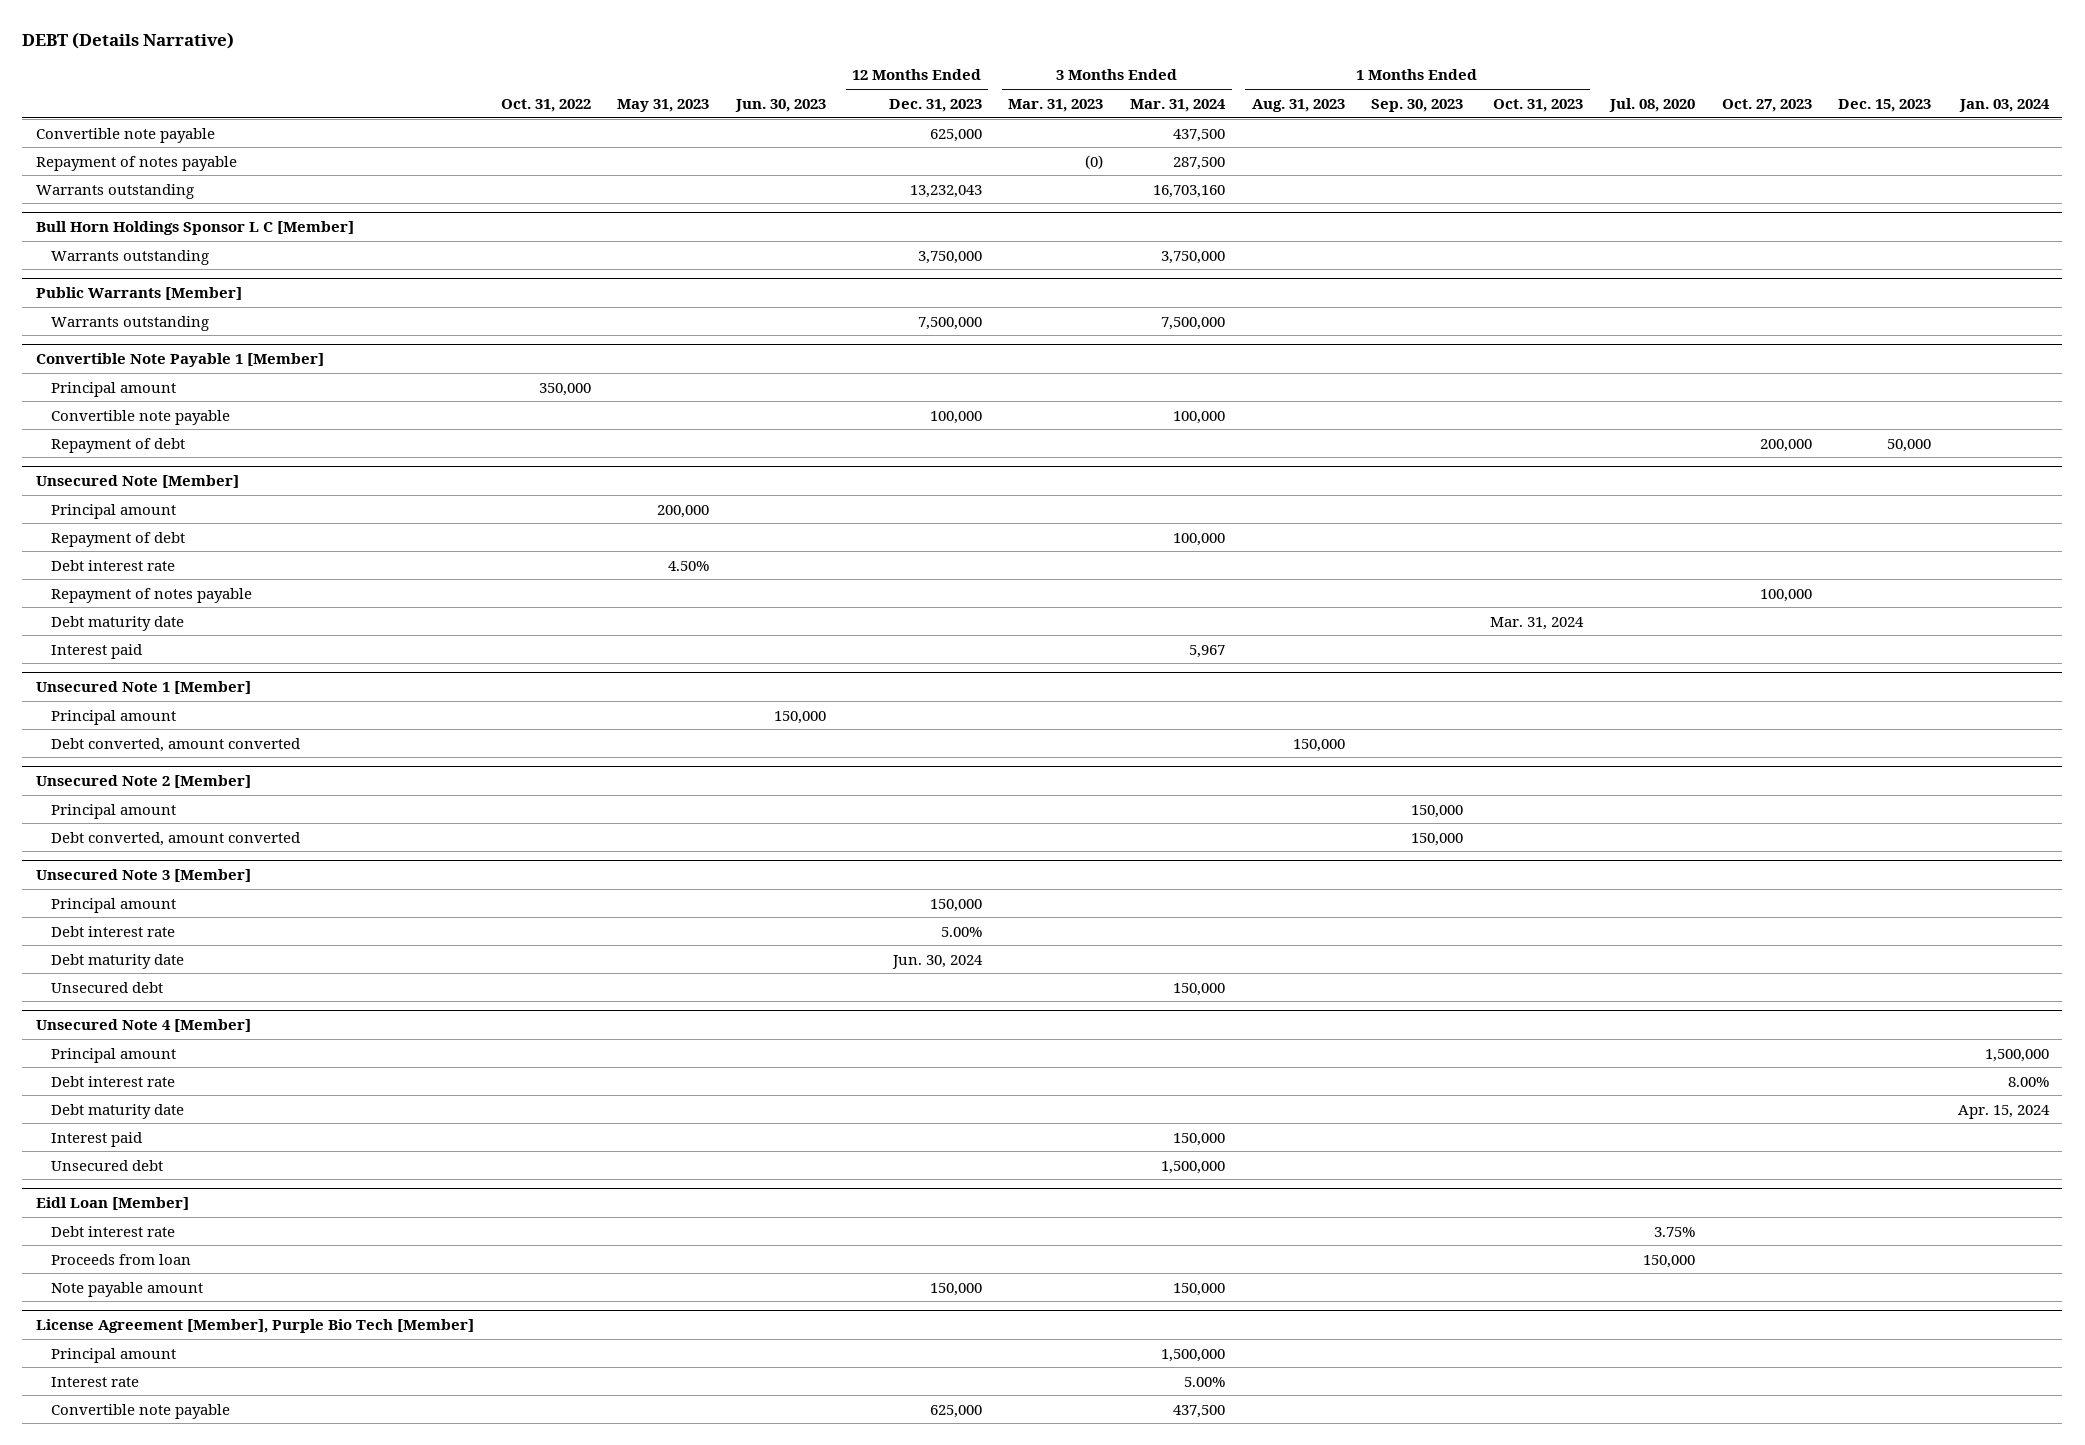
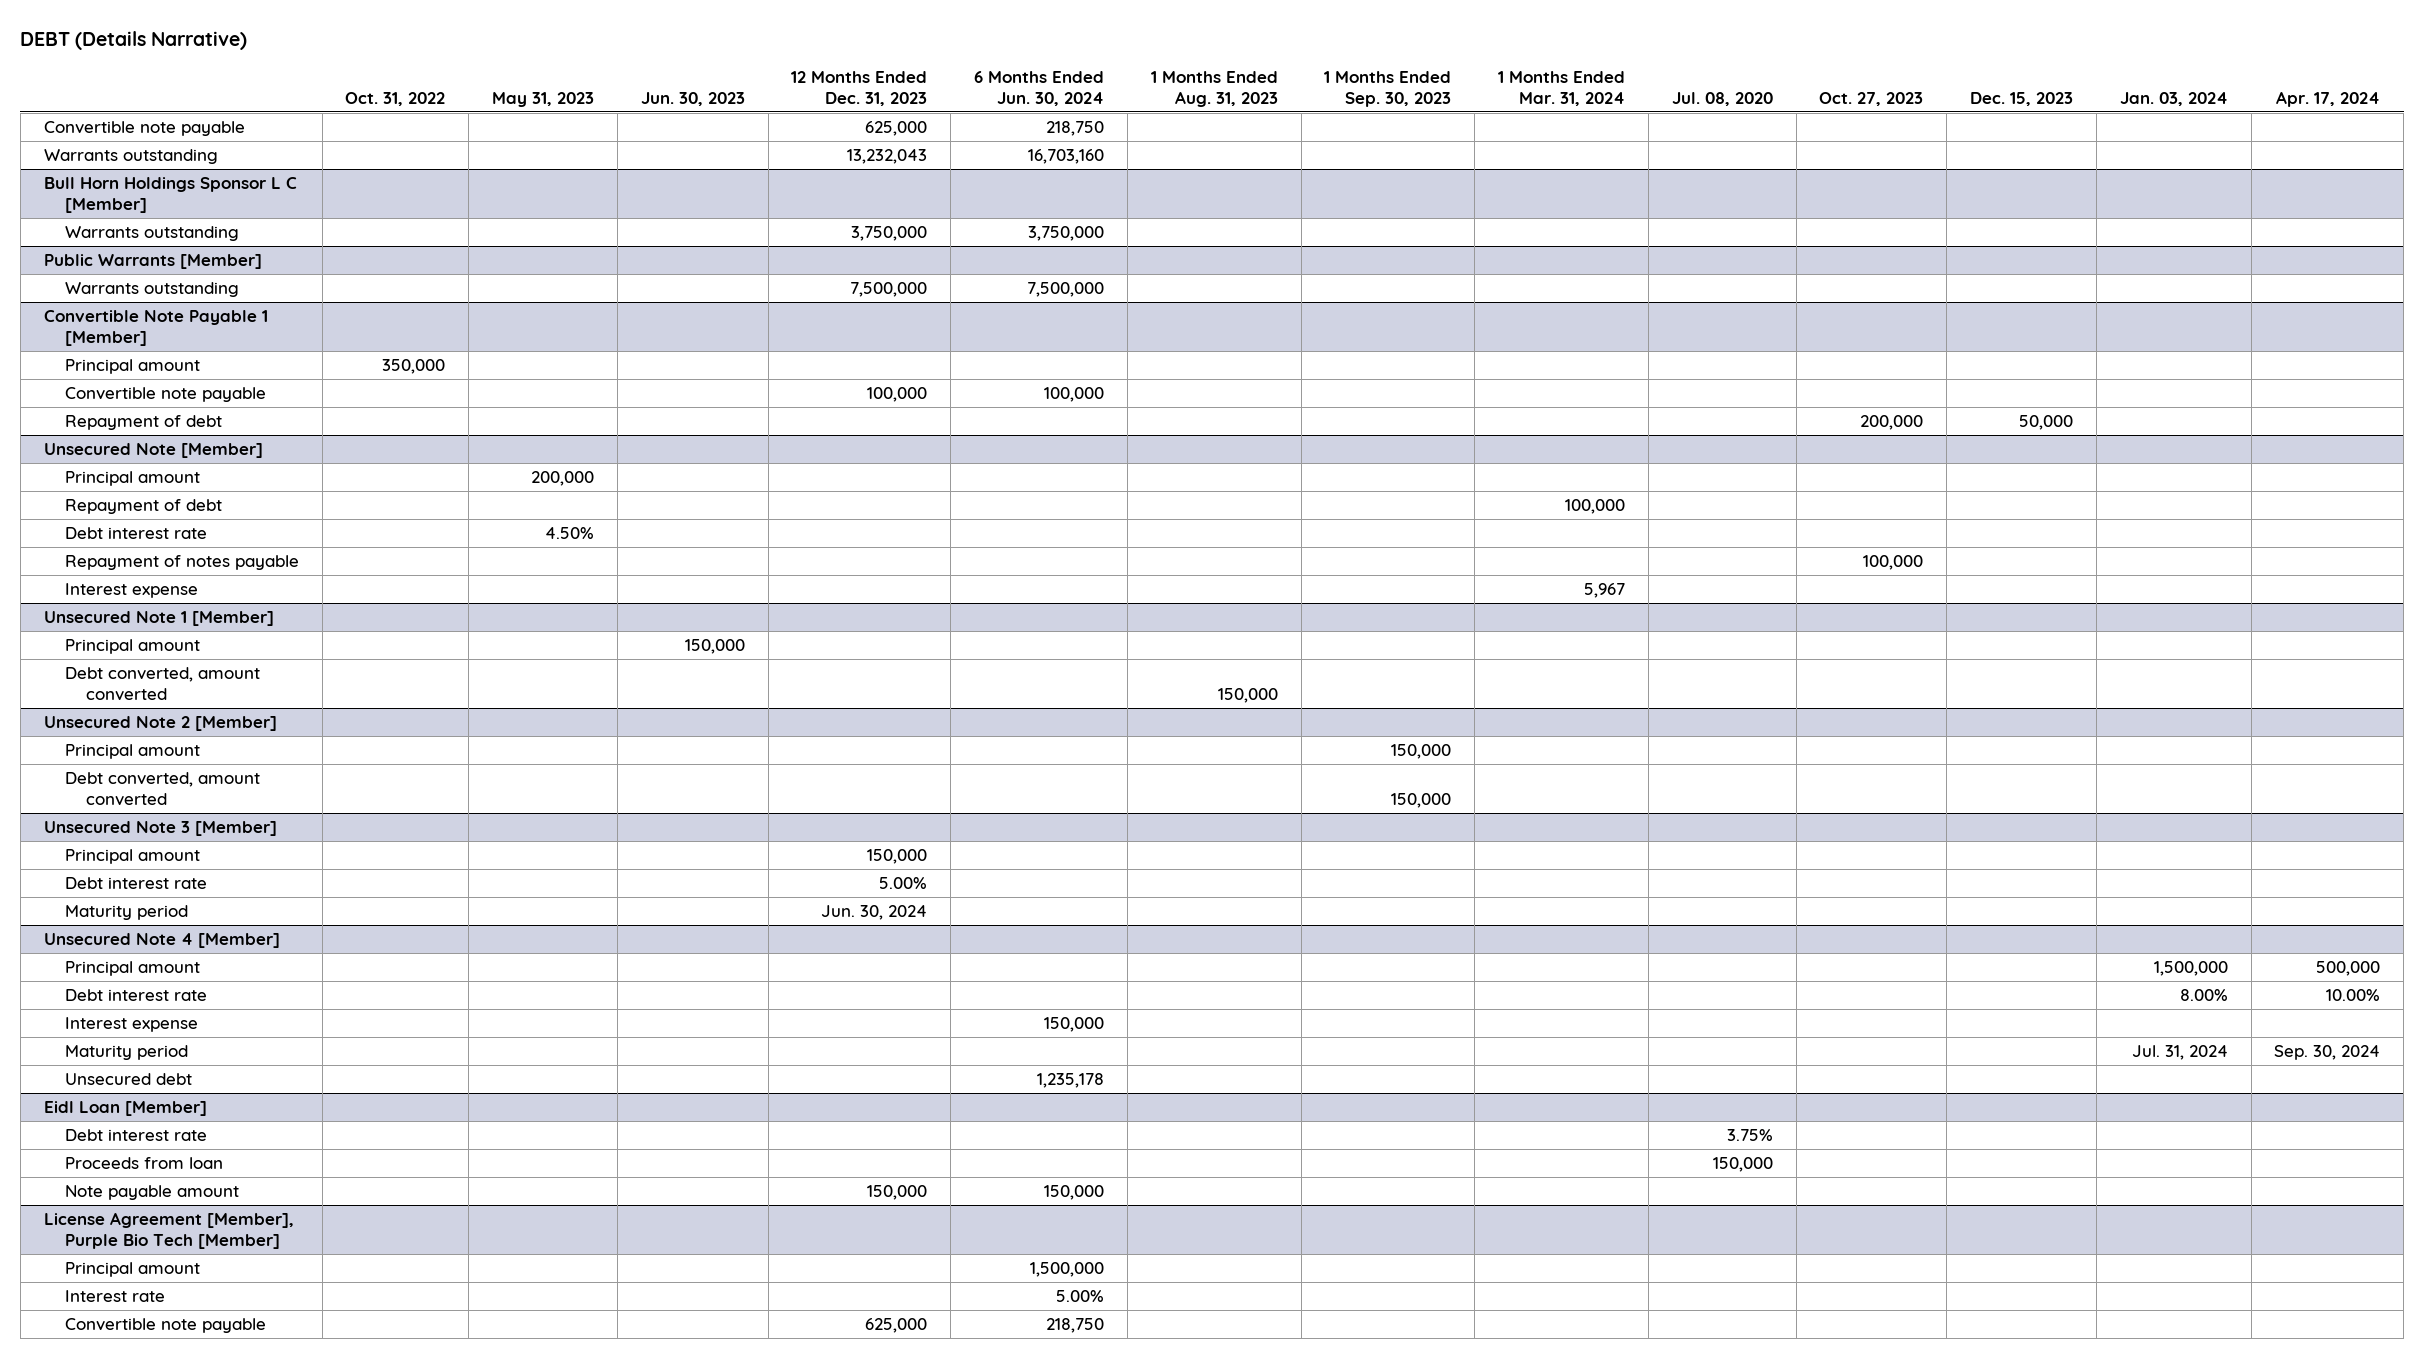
- | Oct. 31, 2022 | May 31, 2023 | Jun. 30, 2023 | 12 Months Ended Dec. 31, 2023 | 3 Months Ended Mar. 31, 2023 | 3 Months Ended Mar. 31, 2024 | 1 Months Ended Aug. 31, 2023 | 1 Months Ended Sep. 30, 2023 | 1 Months Ended Oct. 31, 2023 | Jul. 08, 2020 | Oct. 27, 2023 | Dec. 15, 2023 | Jan. 03, 2024
+ | Oct. 31, 2022 | May 31, 2023 | Jun. 30, 2023 | 12 Months Ended Dec. 31, 2023 | 6 Months Ended Jun. 30, 2024 | 1 Months Ended Aug. 31, 2023 | 1 Months Ended Sep. 30, 2023 | 1 Months Ended Mar. 31, 2024 | Jul. 08, 2020 | Oct. 27, 2023 | Dec. 15, 2023 | Jan. 03, 2024 | Apr. 17, 2024
- Repayment of notes payable | | | | | (0) | 287,500 | | | | | | |
@ Unsecured Note [Member]
- Debt maturity date | | | | | | | | | Mar. 31, 2024 | | | |
- Interest paid | | | | | | 5,967 | | | | | | |
+ Interest expense | | | | | | | | 5,967 | | | | |
@ Unsecured Note 3 [Member]
- Debt maturity date | | | | Jun. 30, 2024 | | | | | | | | |
- Unsecured debt | | | | | | 150,000 | | | | | | |
+ Maturity period | | | | Jun. 30, 2024 | | | | | | | | |
@ Unsecured Note 4 [Member]
- Debt maturity date | | | | | | | | | | | | | Apr. 15, 2024
- Interest paid | | | | | | 150,000 | | | | | | |
+ Interest expense | | | | | 150,000 | | | | | | | |
+ Maturity period | | | | | | | | | | | | Jul. 31, 2024 | Sep. 30, 2024

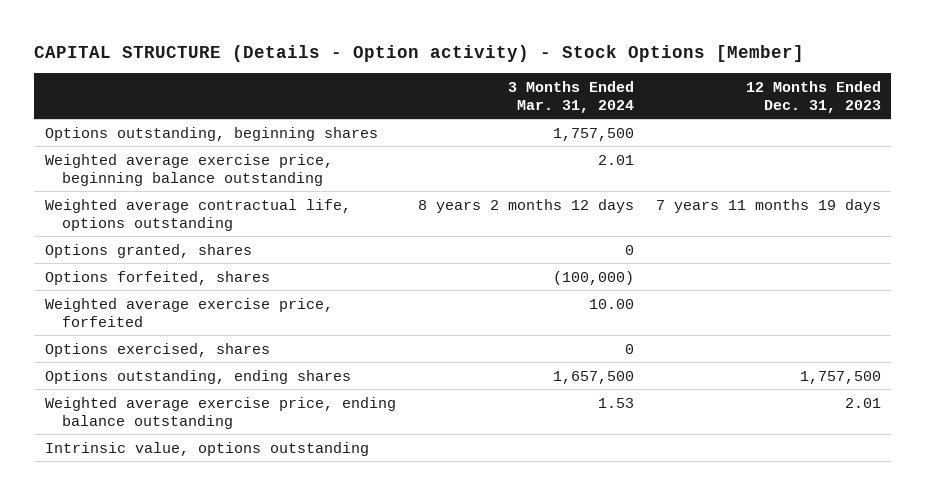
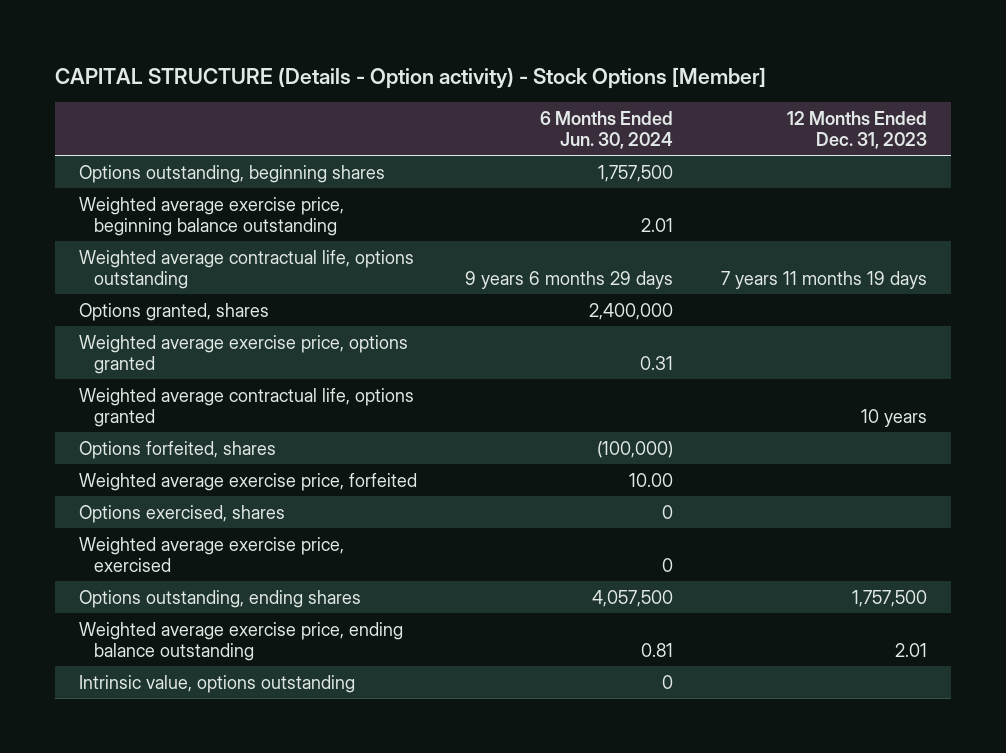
- | 3 Months Ended Mar. 31, 2024 | 12 Months Ended Dec. 31, 2023
+ | 6 Months Ended Jun. 30, 2024 | 12 Months Ended Dec. 31, 2023
+ Weighted average exercise price, options granted | 0.31 |
+ Weighted average contractual life, options granted | | 10 years
+ Weighted average exercise price, exercised | 0 |

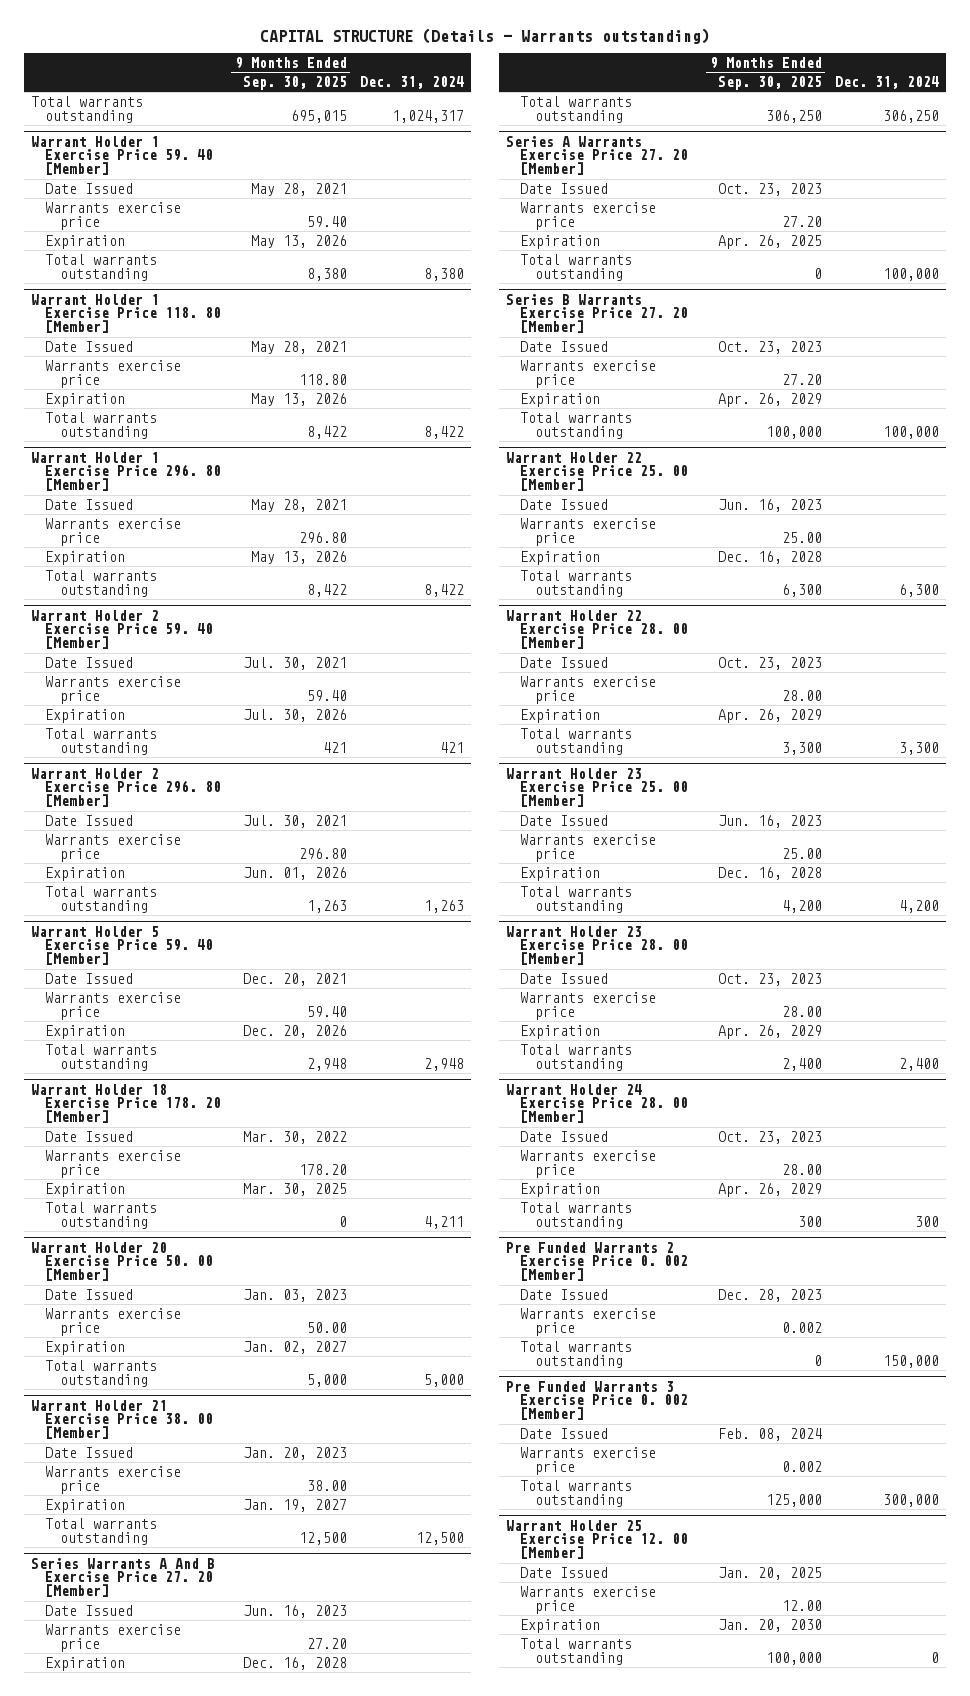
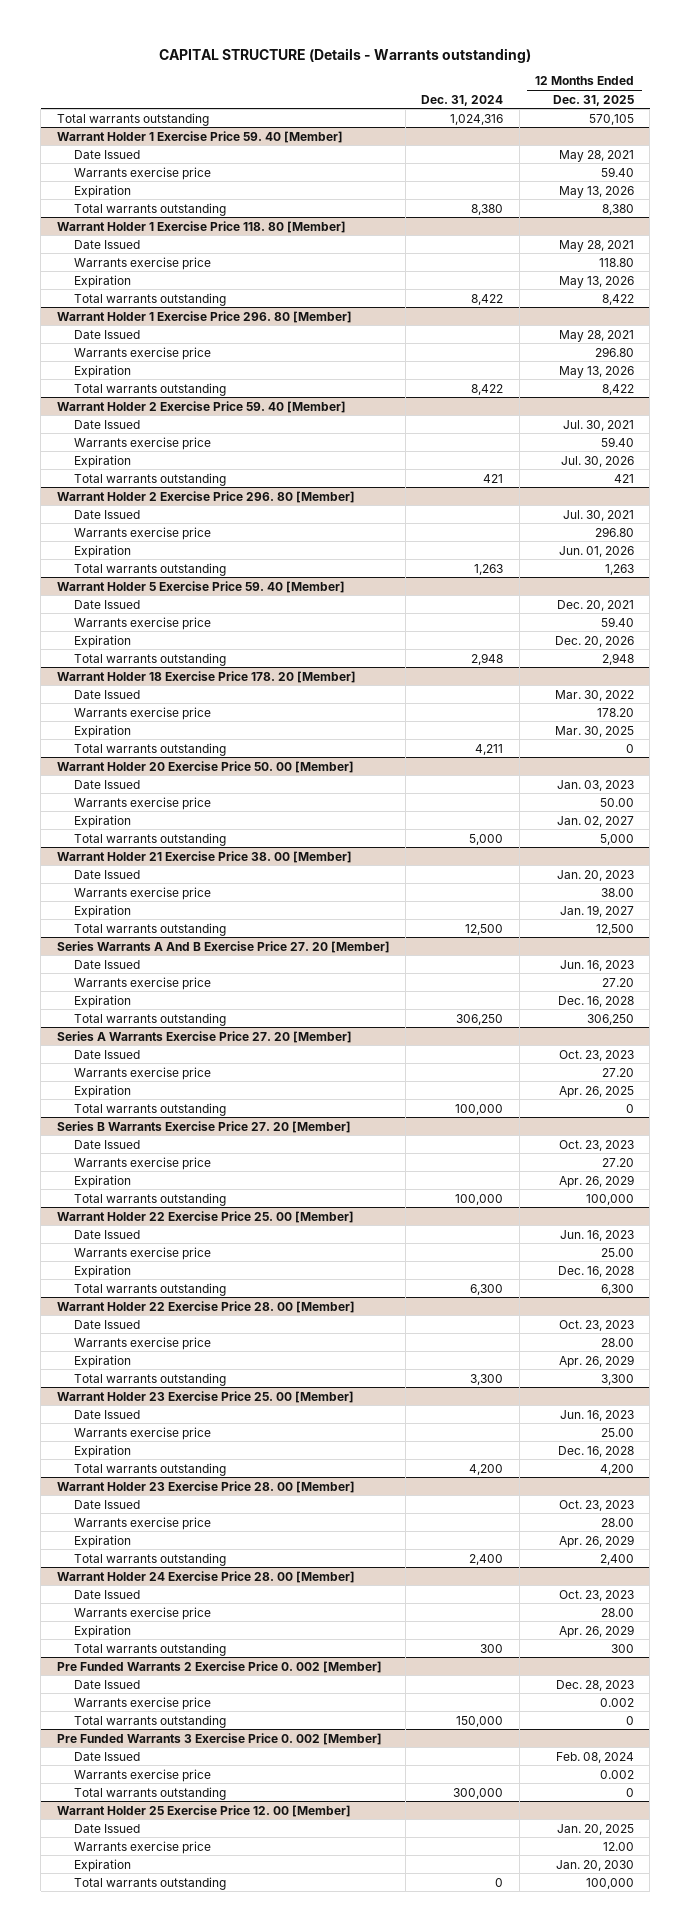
- | 9 Months Ended Sep. 30, 2025 | Dec. 31, 2024
+ | Dec. 31, 2024 | 12 Months Ended Dec. 31, 2025
- Total warrants outstanding | 695,015 | 1,024,317
+ Total warrants outstanding | 1,024,316 | 570,105

